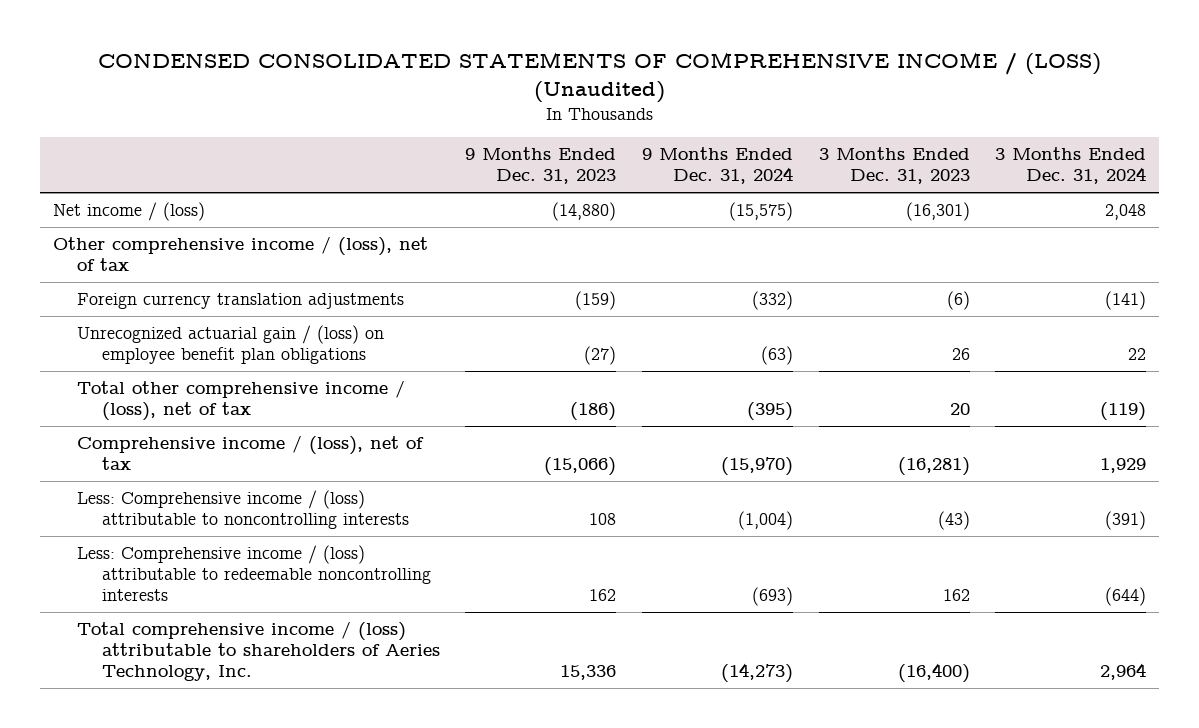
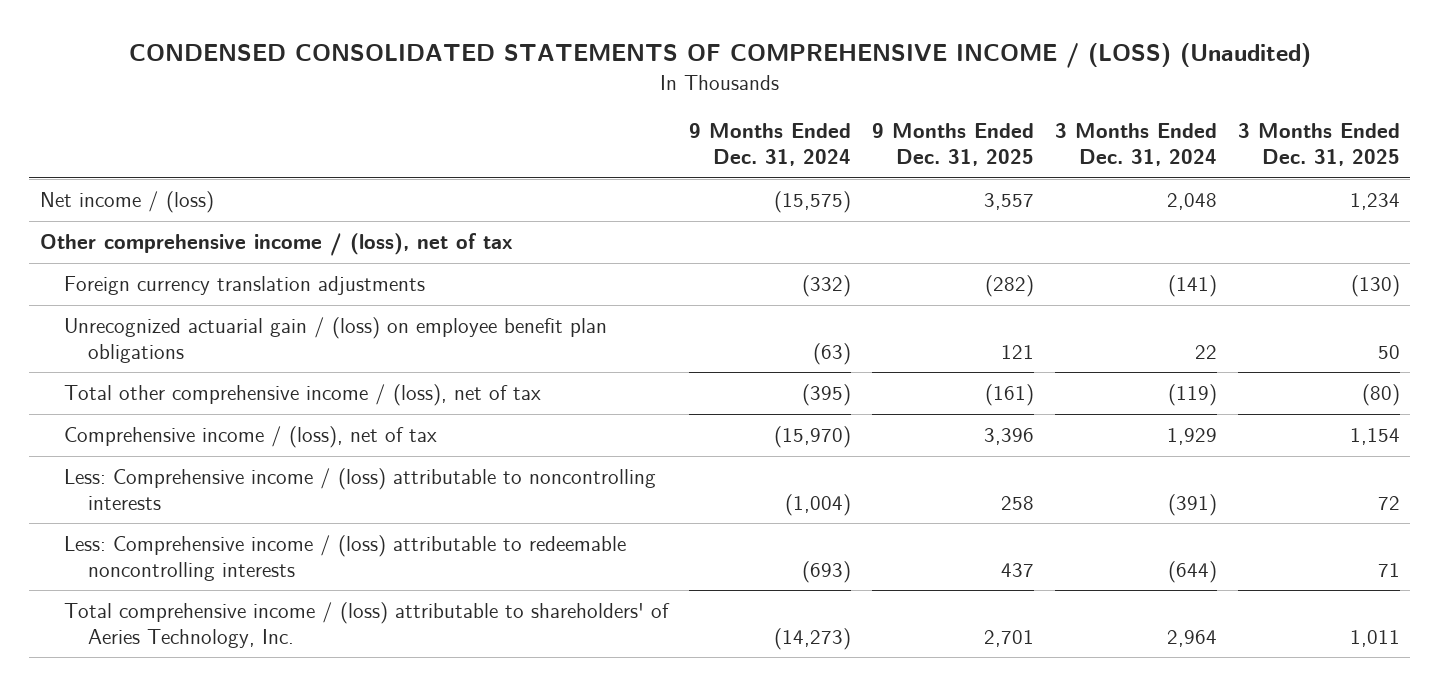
- | 9 Months Ended Dec. 31, 2023 | 9 Months Ended Dec. 31, 2024 | 3 Months Ended Dec. 31, 2023 | 3 Months Ended Dec. 31, 2024
+ | 9 Months Ended Dec. 31, 2024 | 9 Months Ended Dec. 31, 2025 | 3 Months Ended Dec. 31, 2024 | 3 Months Ended Dec. 31, 2025
- Total comprehensive income / (loss) attributable to shareholders of Aeries Technology, Inc. | 15,336 | (14,273) | (16,400) | 2,964
+ Total comprehensive income / (loss) attributable to shareholders' of Aeries Technology, Inc. | (14,273) | 2,701 | 2,964 | 1,011

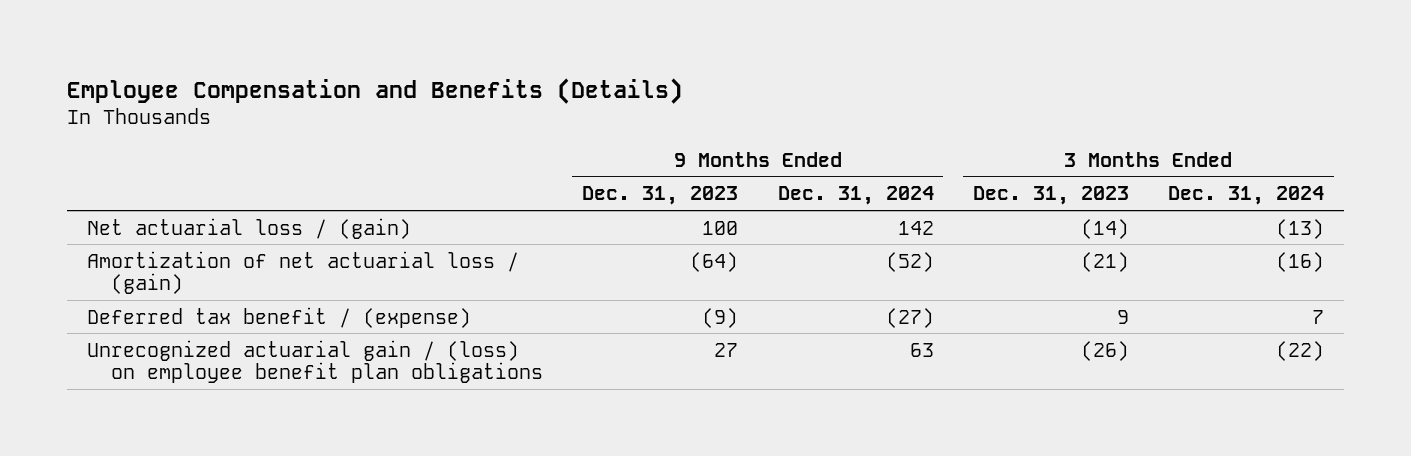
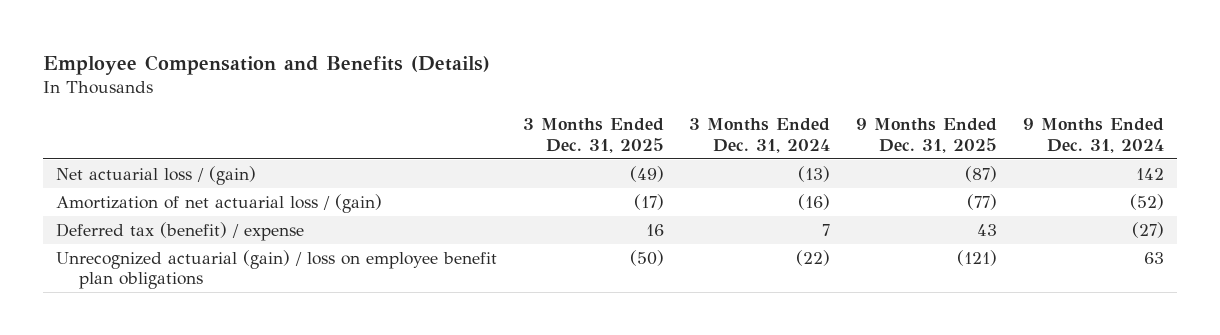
- | 9 Months Ended Dec. 31, 2023 | 9 Months Ended Dec. 31, 2024 | 3 Months Ended Dec. 31, 2023 | 3 Months Ended Dec. 31, 2024
+ | 3 Months Ended Dec. 31, 2025 | 3 Months Ended Dec. 31, 2024 | 9 Months Ended Dec. 31, 2025 | 9 Months Ended Dec. 31, 2024
- Deferred tax benefit / (expense) | (9) | (27) | 9 | 7
- Unrecognized actuarial gain / (loss) on employee benefit plan obligations | 27 | 63 | (26) | (22)
+ Deferred tax (benefit) / expense | 16 | 7 | 43 | (27)
+ Unrecognized actuarial (gain) / loss on employee benefit plan obligations | (50) | (22) | (121) | 63

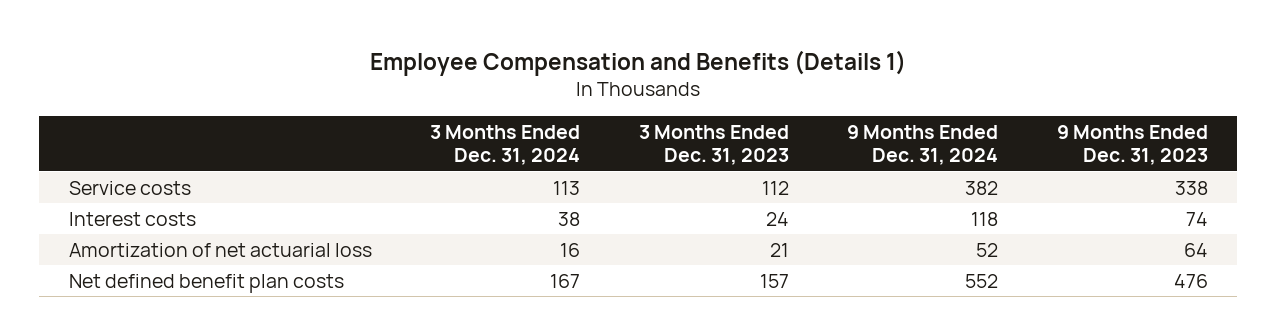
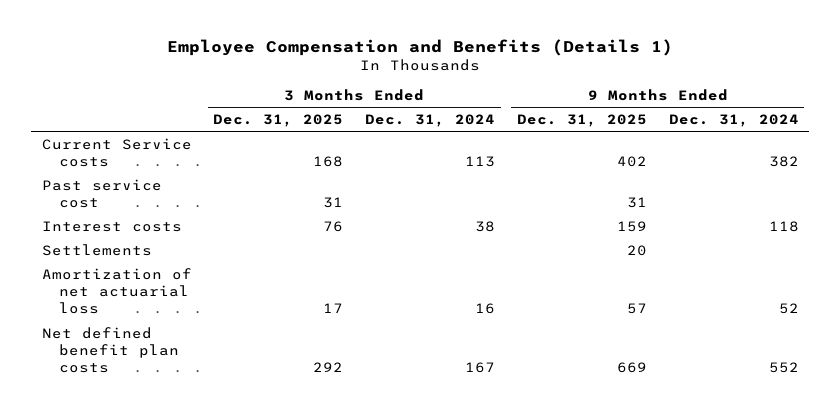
- | 3 Months Ended Dec. 31, 2024 | 3 Months Ended Dec. 31, 2023 | 9 Months Ended Dec. 31, 2024 | 9 Months Ended Dec. 31, 2023
+ | 3 Months Ended Dec. 31, 2025 | 3 Months Ended Dec. 31, 2024 | 9 Months Ended Dec. 31, 2025 | 9 Months Ended Dec. 31, 2024
- Service costs | 113 | 112 | 382 | 338
+ Current Service costs | 168 | 113 | 402 | 382
+ Past service cost | 31 | | 31 |
+ Settlements | | | 20 |

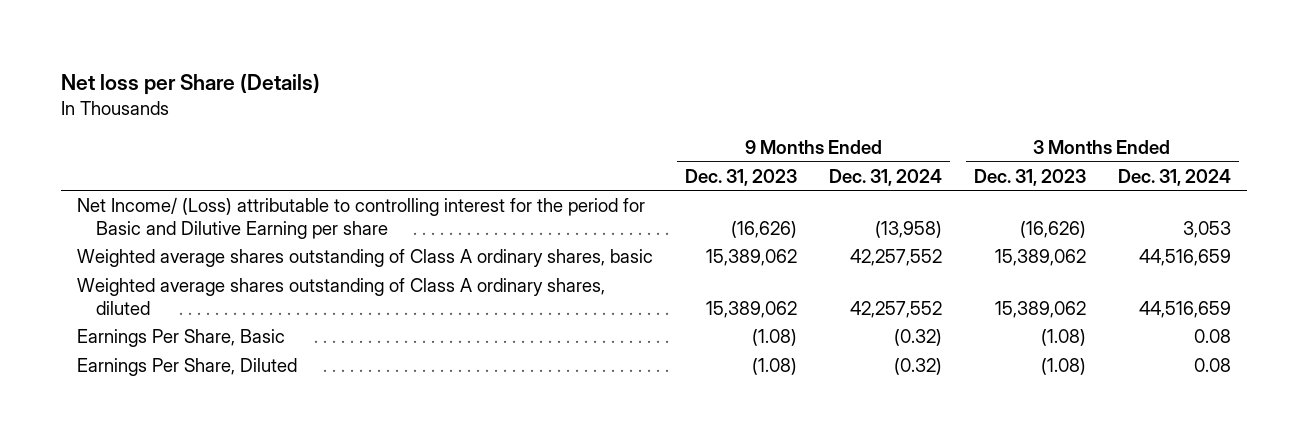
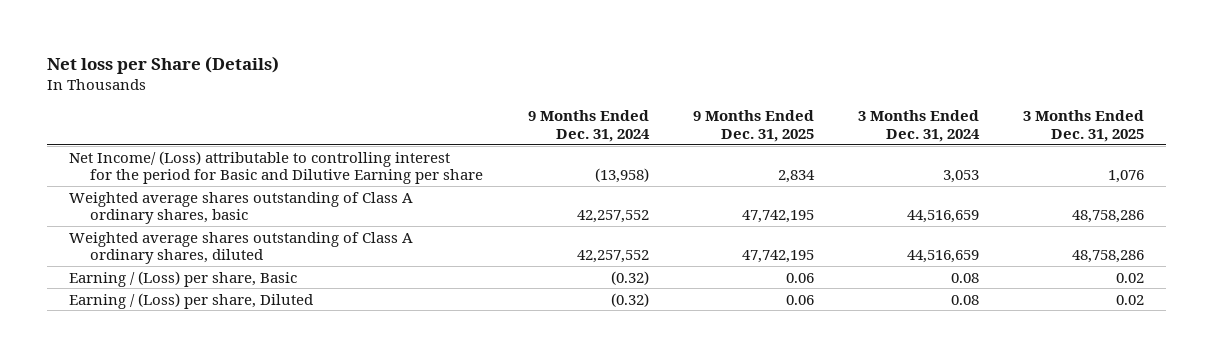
- | 9 Months Ended Dec. 31, 2023 | 9 Months Ended Dec. 31, 2024 | 3 Months Ended Dec. 31, 2023 | 3 Months Ended Dec. 31, 2024
+ | 9 Months Ended Dec. 31, 2024 | 9 Months Ended Dec. 31, 2025 | 3 Months Ended Dec. 31, 2024 | 3 Months Ended Dec. 31, 2025
- Earnings Per Share, Basic | (1.08) | (0.32) | (1.08) | 0.08
- Earnings Per Share, Diluted | (1.08) | (0.32) | (1.08) | 0.08
+ Earning / (Loss) per share, Basic | (0.32) | 0.06 | 0.08 | 0.02
+ Earning / (Loss) per share, Diluted | (0.32) | 0.06 | 0.08 | 0.02

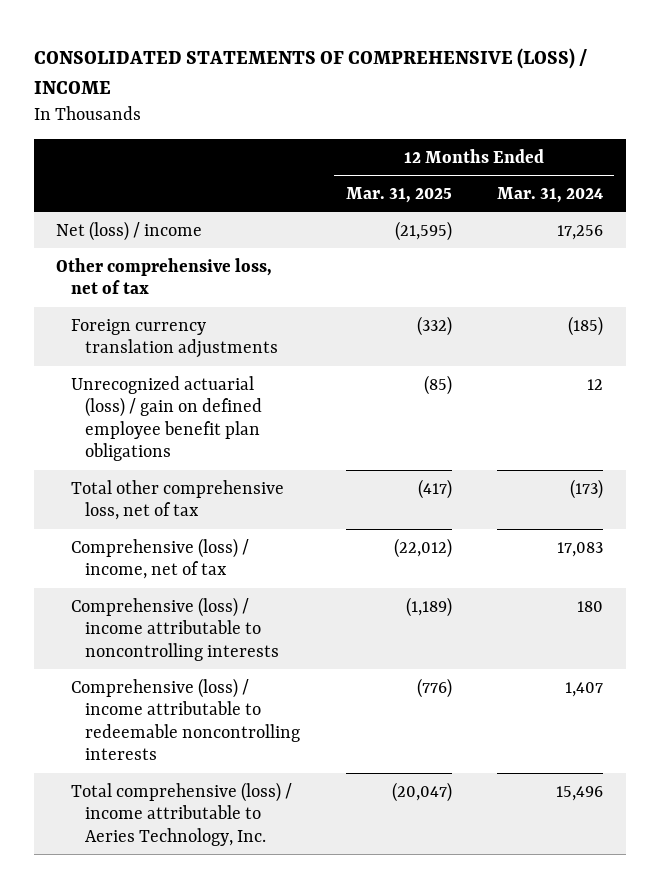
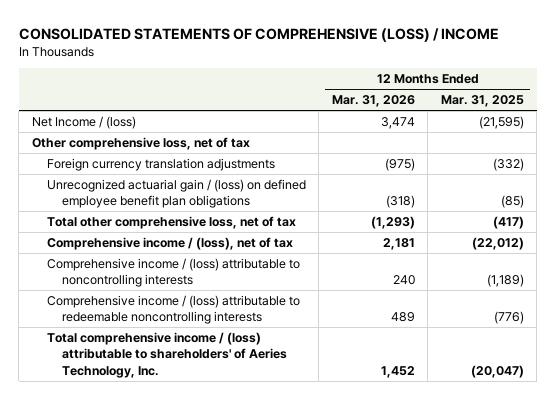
- | 12 Months Ended Mar. 31, 2025 | 12 Months Ended Mar. 31, 2024
+ | 12 Months Ended Mar. 31, 2026 | 12 Months Ended Mar. 31, 2025
- Net (loss) / income | (21,595) | 17,256
+ Net Income / (loss) | 3,474 | (21,595)
- Unrecognized actuarial (loss) / gain on defined employee benefit plan obligations | (85) | 12
+ Unrecognized actuarial gain / (loss) on defined employee benefit plan obligations | (318) | (85)
- Comprehensive (loss) / income, net of tax | (22,012) | 17,083
- Comprehensive (loss) / income attributable to noncontrolling interests | (1,189) | 180
- Comprehensive (loss) / income attributable to redeemable noncontrolling interests | (776) | 1,407
- Total comprehensive (loss) / income attributable to Aeries Technology, Inc. | (20,047) | 15,496
+ Comprehensive income / (loss), net of tax | 2,181 | (22,012)
+ Comprehensive income / (loss) attributable to noncontrolling interests | 240 | (1,189)
+ Comprehensive income / (loss) attributable to redeemable noncontrolling interests | 489 | (776)
+ Total comprehensive income / (loss) attributable to shareholders' of Aeries Technology, Inc. | 1,452 | (20,047)

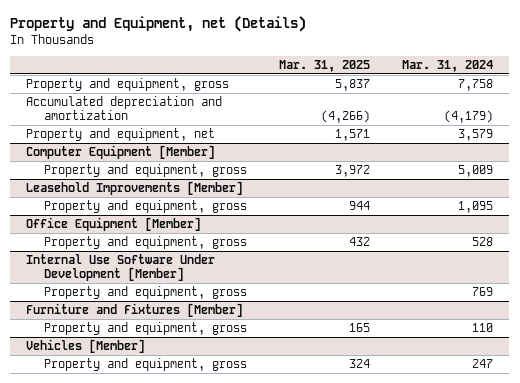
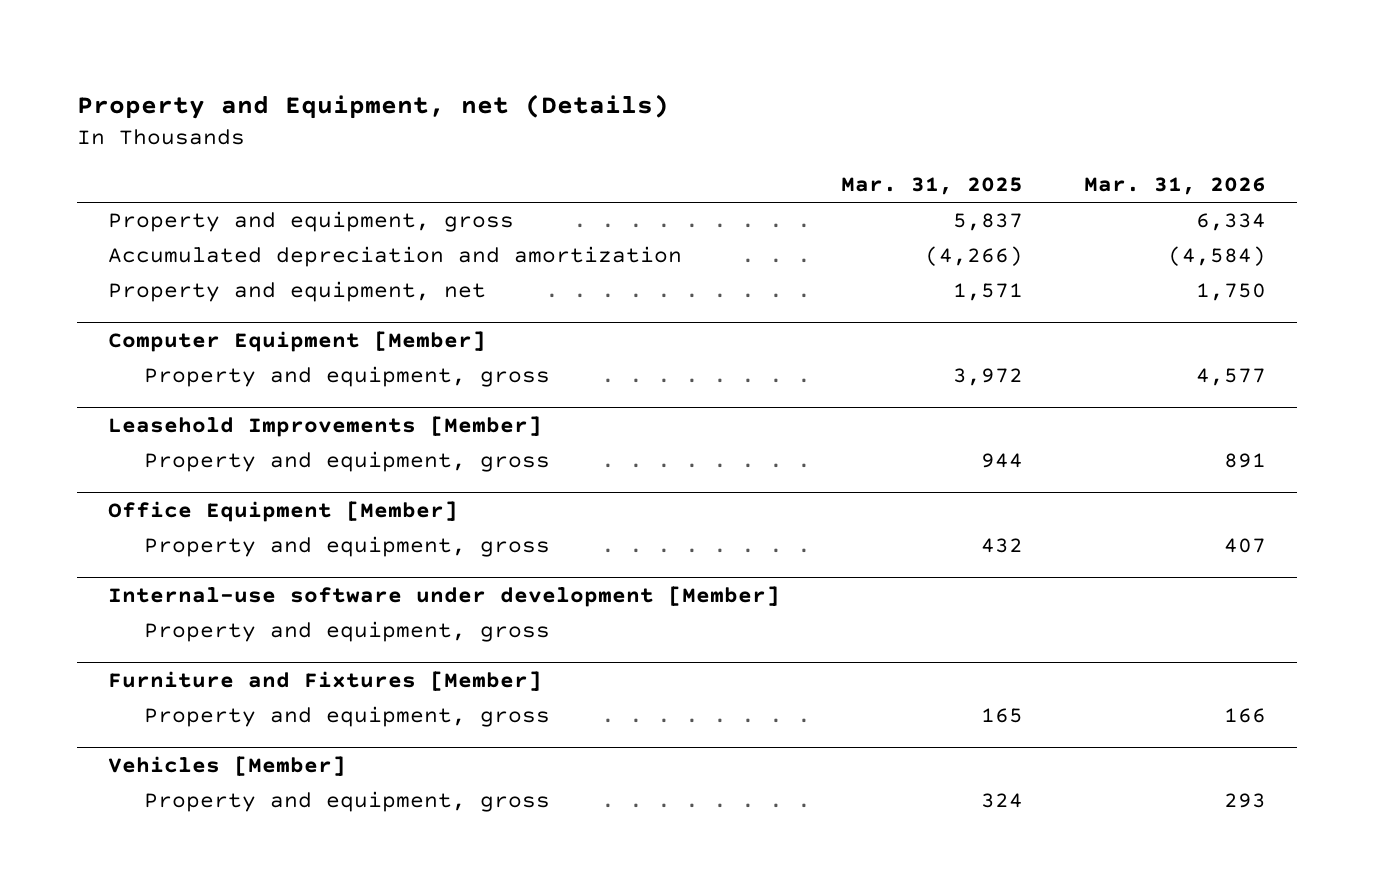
- | Mar. 31, 2025 | Mar. 31, 2024
+ | Mar. 31, 2025 | Mar. 31, 2026
- Internal Use Software Under Development [Member]
+ Internal-use software under development [Member]

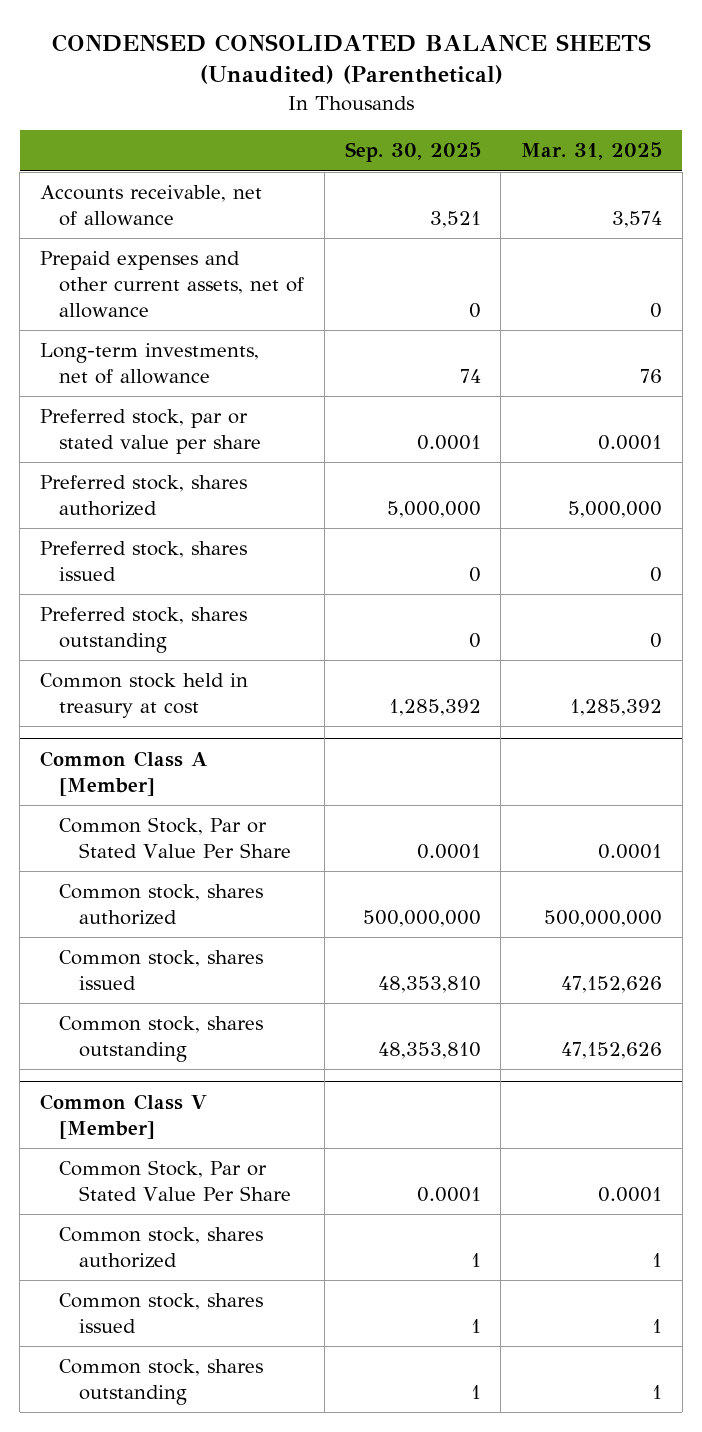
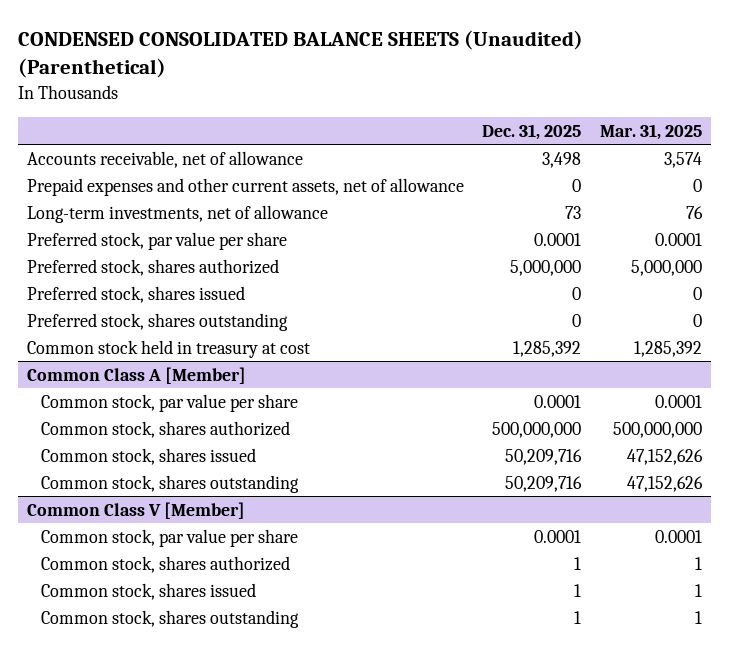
- | Sep. 30, 2025 | Mar. 31, 2025
+ | Dec. 31, 2025 | Mar. 31, 2025
- Preferred stock, par or stated value per share | 0.0001 | 0.0001
+ Preferred stock, par value per share | 0.0001 | 0.0001
@ Common Class A [Member]
- Common Stock, Par or Stated Value Per Share | 0.0001 | 0.0001
+ Common stock, par value per share | 0.0001 | 0.0001
@ Common Class V [Member]
- Common Stock, Par or Stated Value Per Share | 0.0001 | 0.0001
+ Common stock, par value per share | 0.0001 | 0.0001

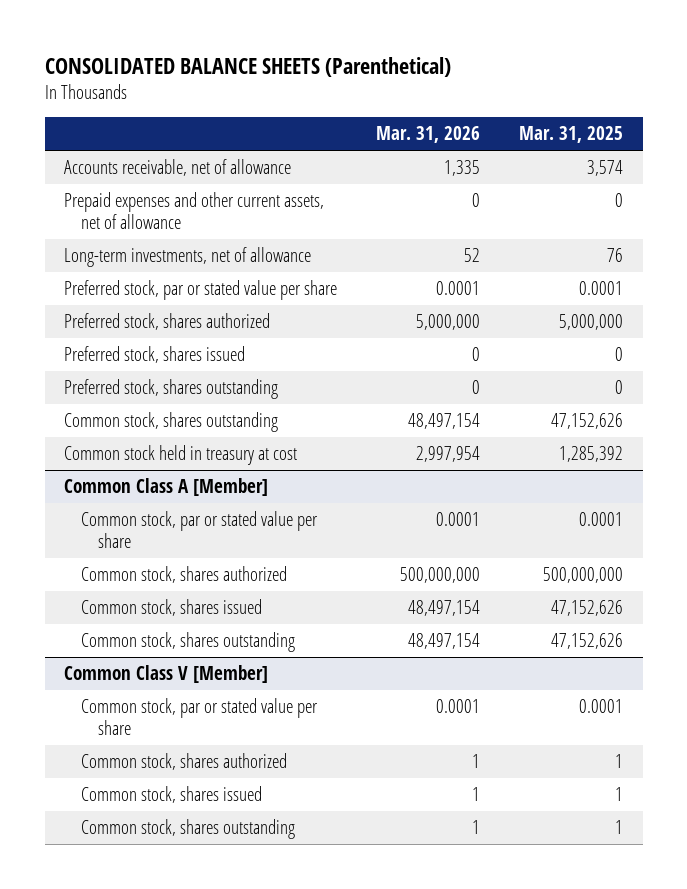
- CONDENSED CONSOLIDATED BALANCE SHEETS (Unaudited) (Parenthetical)
+ CONSOLIDATED BALANCE SHEETS (Parenthetical)
- | Dec. 31, 2025 | Mar. 31, 2025
+ | Mar. 31, 2026 | Mar. 31, 2025
- Preferred stock, par value per share | 0.0001 | 0.0001
+ Preferred stock, par or stated value per share | 0.0001 | 0.0001
+ Common stock, shares outstanding | 48,497,154 | 47,152,626
@ Common Class A [Member]
- Common stock, par value per share | 0.0001 | 0.0001
+ Common stock, par or stated value per share | 0.0001 | 0.0001
@ Common Class V [Member]
- Common stock, par value per share | 0.0001 | 0.0001
+ Common stock, par or stated value per share | 0.0001 | 0.0001

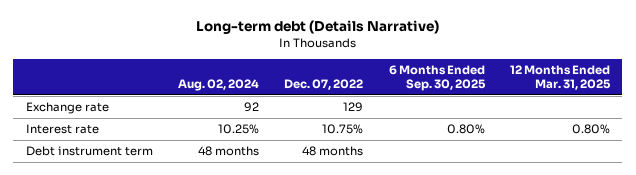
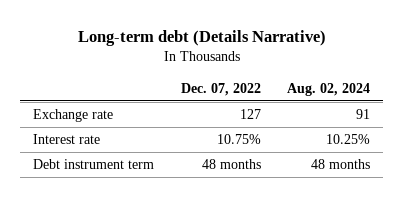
- | Aug. 02, 2024 | Dec. 07, 2022 | 6 Months Ended Sep. 30, 2025 | 12 Months Ended Mar. 31, 2025
+ | Dec. 07, 2022 | Aug. 02, 2024
- Exchange rate | 92 | 129 | |
+ Exchange rate | 127 | 91

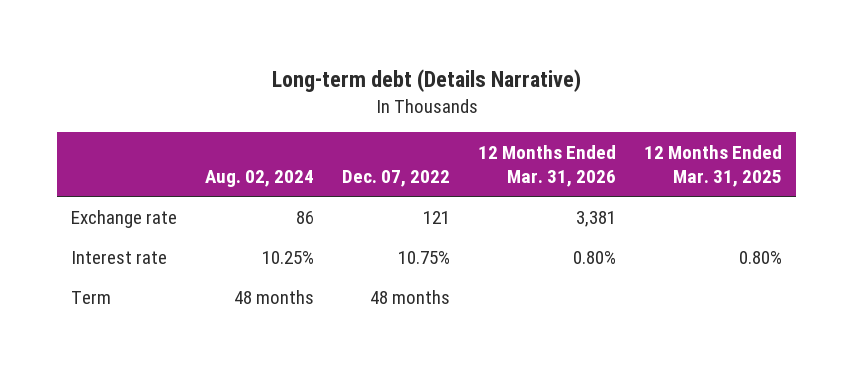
- | Dec. 07, 2022 | Aug. 02, 2024
+ | Aug. 02, 2024 | Dec. 07, 2022 | 12 Months Ended Mar. 31, 2026 | 12 Months Ended Mar. 31, 2025
- Exchange rate | 127 | 91
+ Exchange rate | 86 | 121 | 3,381 |
- Debt instrument term | 48 months | 48 months
+ Term | 48 months | 48 months | |

